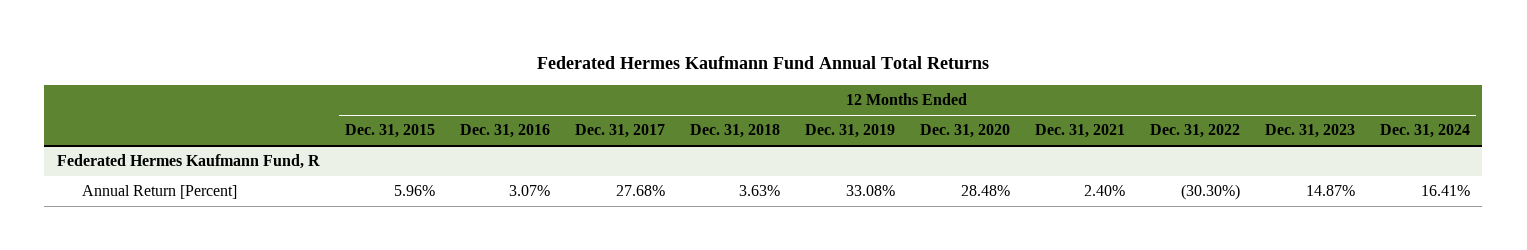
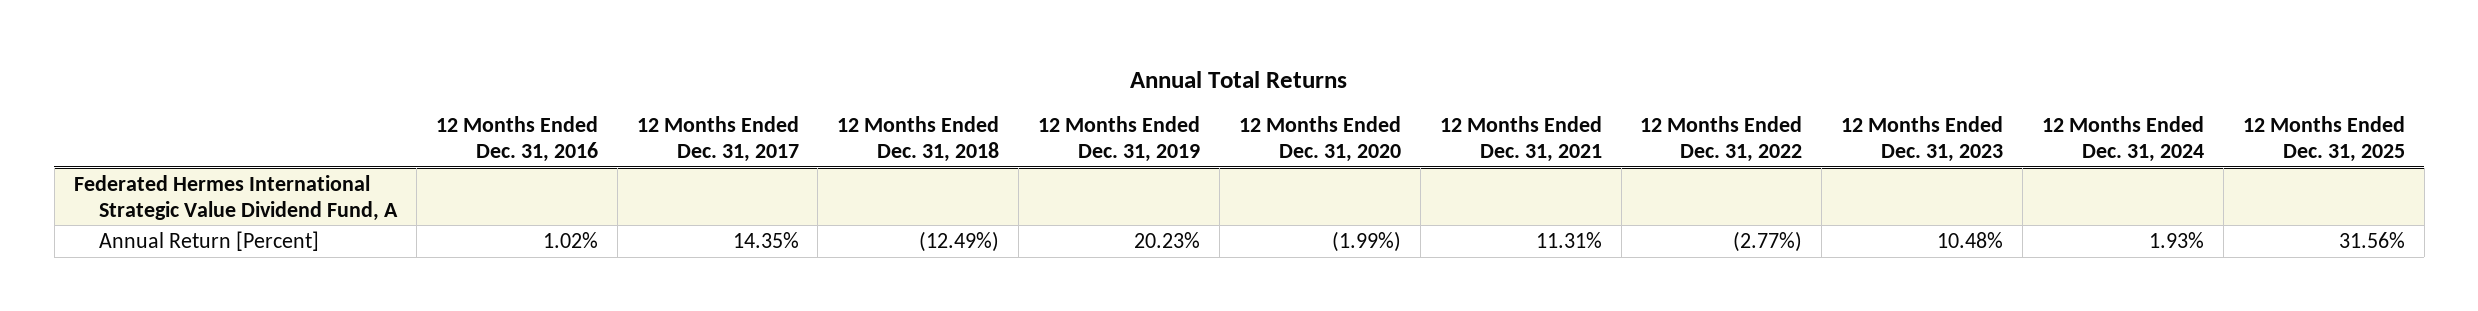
- Federated Hermes Kaufmann Fund Annual Total Returns
+ Annual Total Returns
- | 12 Months Ended Dec. 31, 2015 | 12 Months Ended Dec. 31, 2016 | 12 Months Ended Dec. 31, 2017 | 12 Months Ended Dec. 31, 2018 | 12 Months Ended Dec. 31, 2019 | 12 Months Ended Dec. 31, 2020 | 12 Months Ended Dec. 31, 2021 | 12 Months Ended Dec. 31, 2022 | 12 Months Ended Dec. 31, 2023 | 12 Months Ended Dec. 31, 2024
+ | 12 Months Ended Dec. 31, 2016 | 12 Months Ended Dec. 31, 2017 | 12 Months Ended Dec. 31, 2018 | 12 Months Ended Dec. 31, 2019 | 12 Months Ended Dec. 31, 2020 | 12 Months Ended Dec. 31, 2021 | 12 Months Ended Dec. 31, 2022 | 12 Months Ended Dec. 31, 2023 | 12 Months Ended Dec. 31, 2024 | 12 Months Ended Dec. 31, 2025
- Federated Hermes Kaufmann Fund, R
- Annual Return [Percent] | 5.96% | 3.07% | 27.68% | 3.63% | 33.08% | 28.48% | 2.40% | (30.30%) | 14.87% | 16.41%
+ Federated Hermes International Strategic Value Dividend Fund, A
+ Annual Return [Percent] | 1.02% | 14.35% | (12.49%) | 20.23% | (1.99%) | 11.31% | (2.77%) | 10.48% | 1.93% | 31.56%

